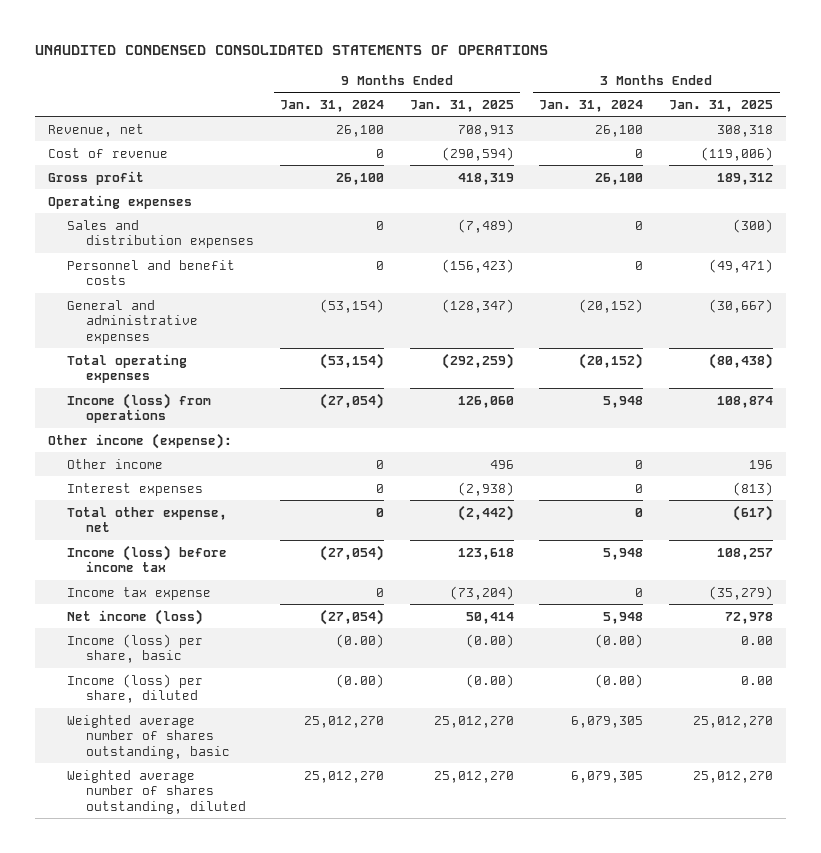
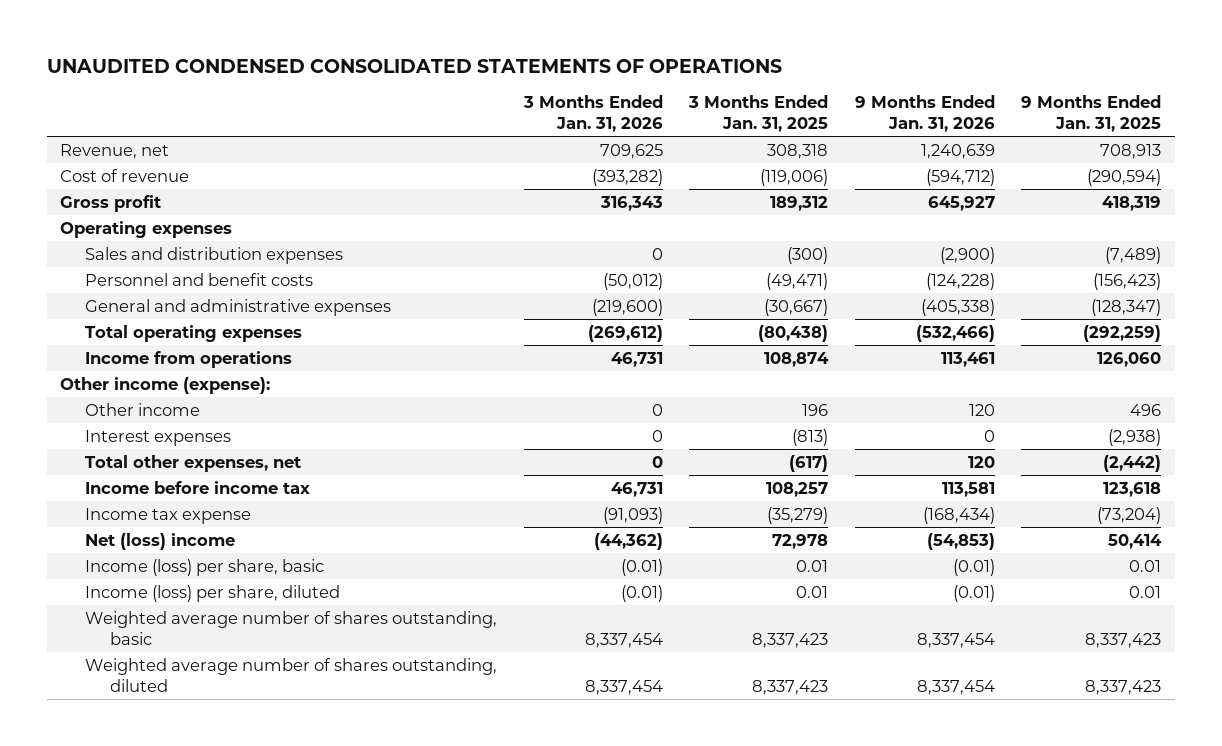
- | 9 Months Ended Jan. 31, 2024 | 9 Months Ended Jan. 31, 2025 | 3 Months Ended Jan. 31, 2024 | 3 Months Ended Jan. 31, 2025
+ | 3 Months Ended Jan. 31, 2026 | 3 Months Ended Jan. 31, 2025 | 9 Months Ended Jan. 31, 2026 | 9 Months Ended Jan. 31, 2025
- Income (loss) from operations | (27,054) | 126,060 | 5,948 | 108,874
+ Income from operations | 46,731 | 108,874 | 113,461 | 126,060
- Total other expense, net | 0 | (2,442) | 0 | (617)
- Income (loss) before income tax | (27,054) | 123,618 | 5,948 | 108,257
+ Total other expenses, net | 0 | (617) | 120 | (2,442)
+ Income before income tax | 46,731 | 108,257 | 113,581 | 123,618
- Net income (loss) | (27,054) | 50,414 | 5,948 | 72,978
- Income (loss) per share, basic | (0.00) | (0.00) | (0.00) | 0.00
- Income (loss) per share, diluted | (0.00) | (0.00) | (0.00) | 0.00
- Weighted average number of shares outstanding, basic | 25,012,270 | 25,012,270 | 6,079,305 | 25,012,270
- Weighted average number of shares outstanding, diluted | 25,012,270 | 25,012,270 | 6,079,305 | 25,012,270
+ Net (loss) income | (44,362) | 72,978 | (54,853) | 50,414
+ Income (loss) per share, basic | (0.01) | 0.01 | (0.01) | 0.01
+ Income (loss) per share, diluted | (0.01) | 0.01 | (0.01) | 0.01
+ Weighted average number of shares outstanding, basic | 8,337,454 | 8,337,423 | 8,337,454 | 8,337,423
+ Weighted average number of shares outstanding, diluted | 8,337,454 | 8,337,423 | 8,337,454 | 8,337,423

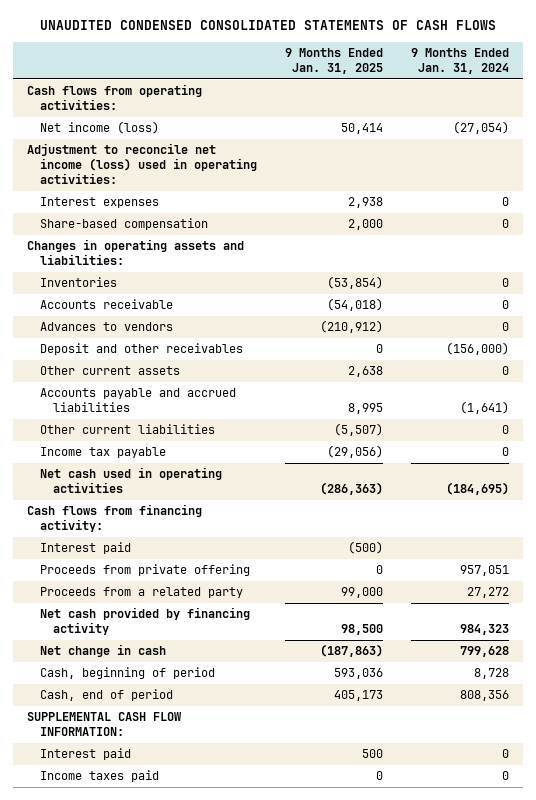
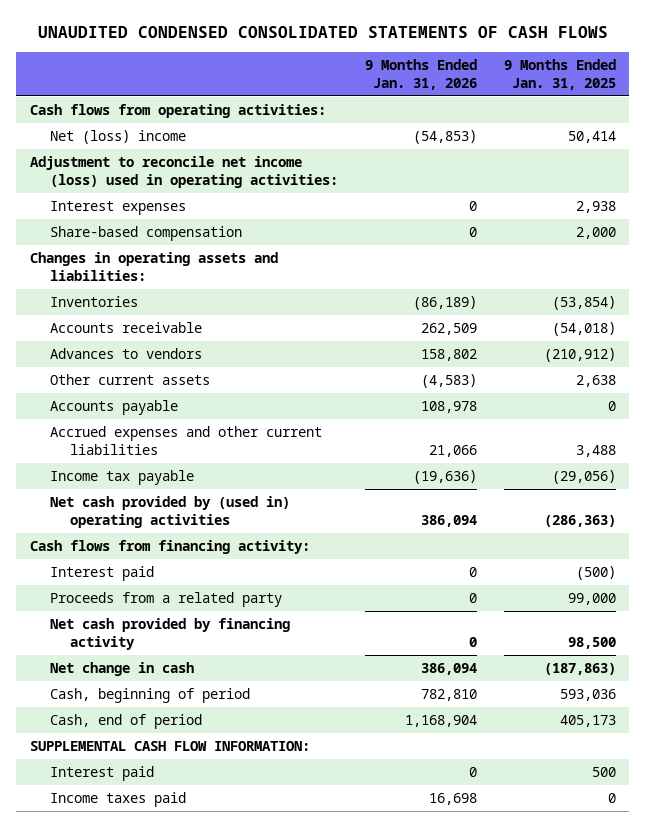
- | 9 Months Ended Jan. 31, 2025 | 9 Months Ended Jan. 31, 2024
+ | 9 Months Ended Jan. 31, 2026 | 9 Months Ended Jan. 31, 2025
- Net income (loss) | 50,414 | (27,054)
+ Net (loss) income | (54,853) | 50,414
- Deposit and other receivables | 0 | (156,000)
- Accounts payable and accrued liabilities | 8,995 | (1,641)
- Other current liabilities | (5,507) | 0
+ Accounts payable | 108,978 | 0
+ Accrued expenses and other current liabilities | 21,066 | 3,488
- Net cash used in operating activities | (286,363) | (184,695)
+ Net cash provided by (used in) operating activities | 386,094 | (286,363)
- Proceeds from private offering | 0 | 957,051

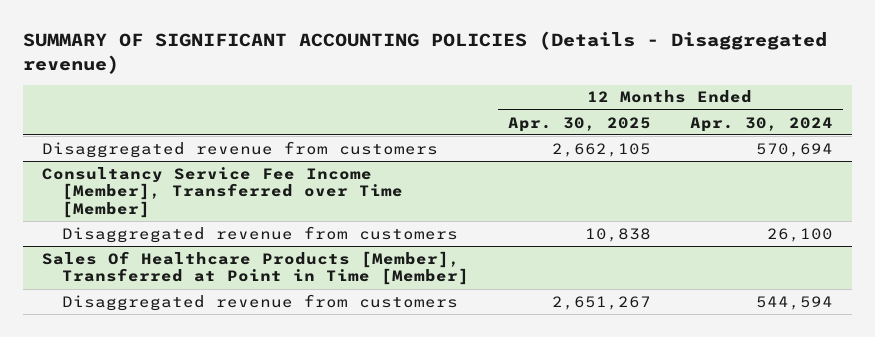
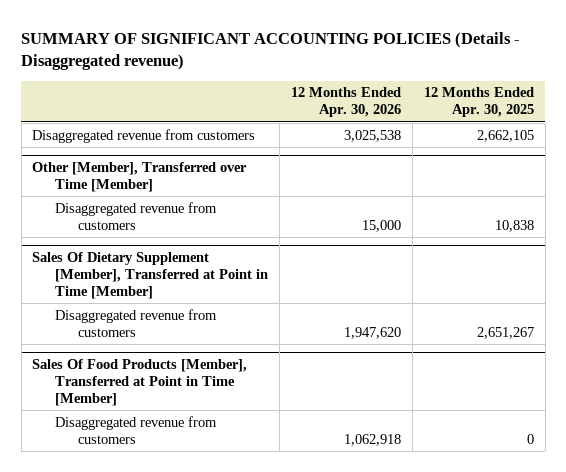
- | 12 Months Ended Apr. 30, 2025 | 12 Months Ended Apr. 30, 2024
+ | 12 Months Ended Apr. 30, 2026 | 12 Months Ended Apr. 30, 2025
- Consultancy Service Fee Income [Member], Transferred over Time [Member]
+ Other [Member], Transferred over Time [Member]
- Sales Of Healthcare Products [Member], Transferred at Point in Time [Member]
+ Sales Of Dietary Supplement [Member], Transferred at Point in Time [Member]
+ Sales Of Food Products [Member], Transferred at Point in Time [Member]
+ Disaggregated revenue from customers | 1,062,918 | 0

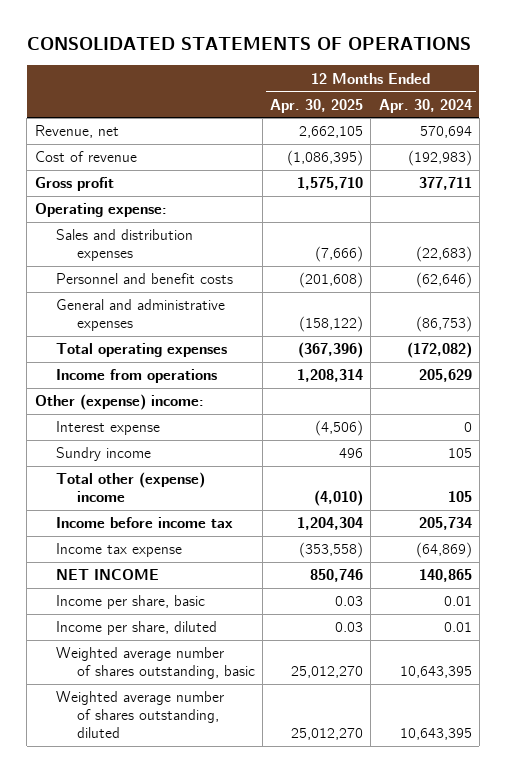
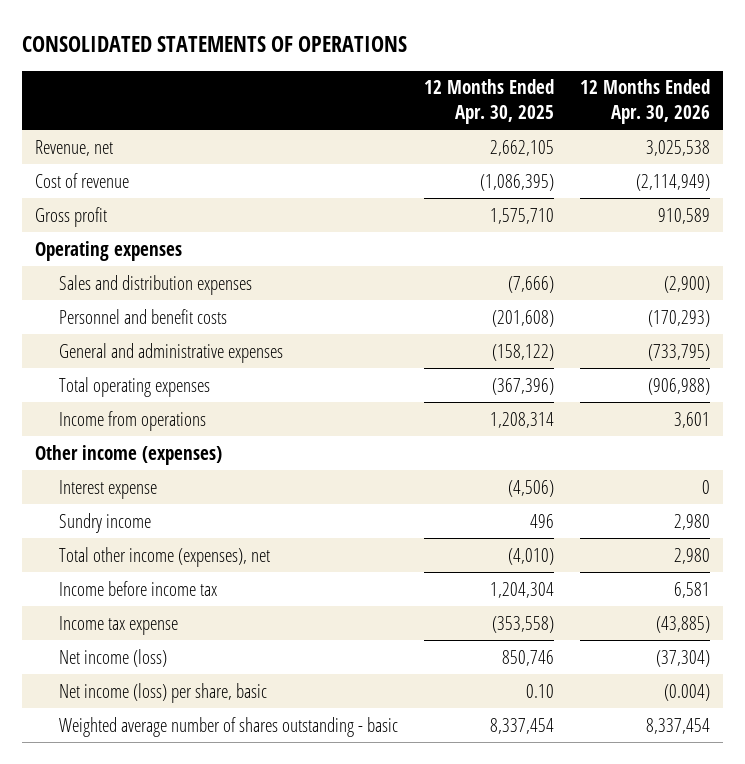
- | 12 Months Ended Apr. 30, 2025 | 12 Months Ended Apr. 30, 2024
+ | 12 Months Ended Apr. 30, 2025 | 12 Months Ended Apr. 30, 2026
- Operating expense:
+ Operating expenses
- Other (expense) income:
+ Other income (expenses)
- Total other (expense) income | (4,010) | 105
+ Total other income (expenses), net | (4,010) | 2,980
- NET INCOME | 850,746 | 140,865
- Income per share, basic | 0.03 | 0.01
- Income per share, diluted | 0.03 | 0.01
- Weighted average number of shares outstanding, basic | 25,012,270 | 10,643,395
- Weighted average number of shares outstanding, diluted | 25,012,270 | 10,643,395
+ Net income (loss) | 850,746 | (37,304)
+ Net income (loss) per share, basic | 0.10 | (0.004)
+ Weighted average number of shares outstanding - basic | 8,337,454 | 8,337,454

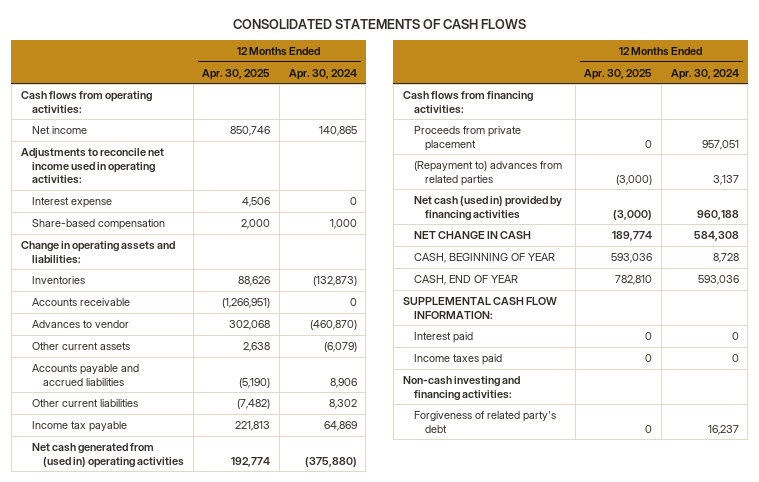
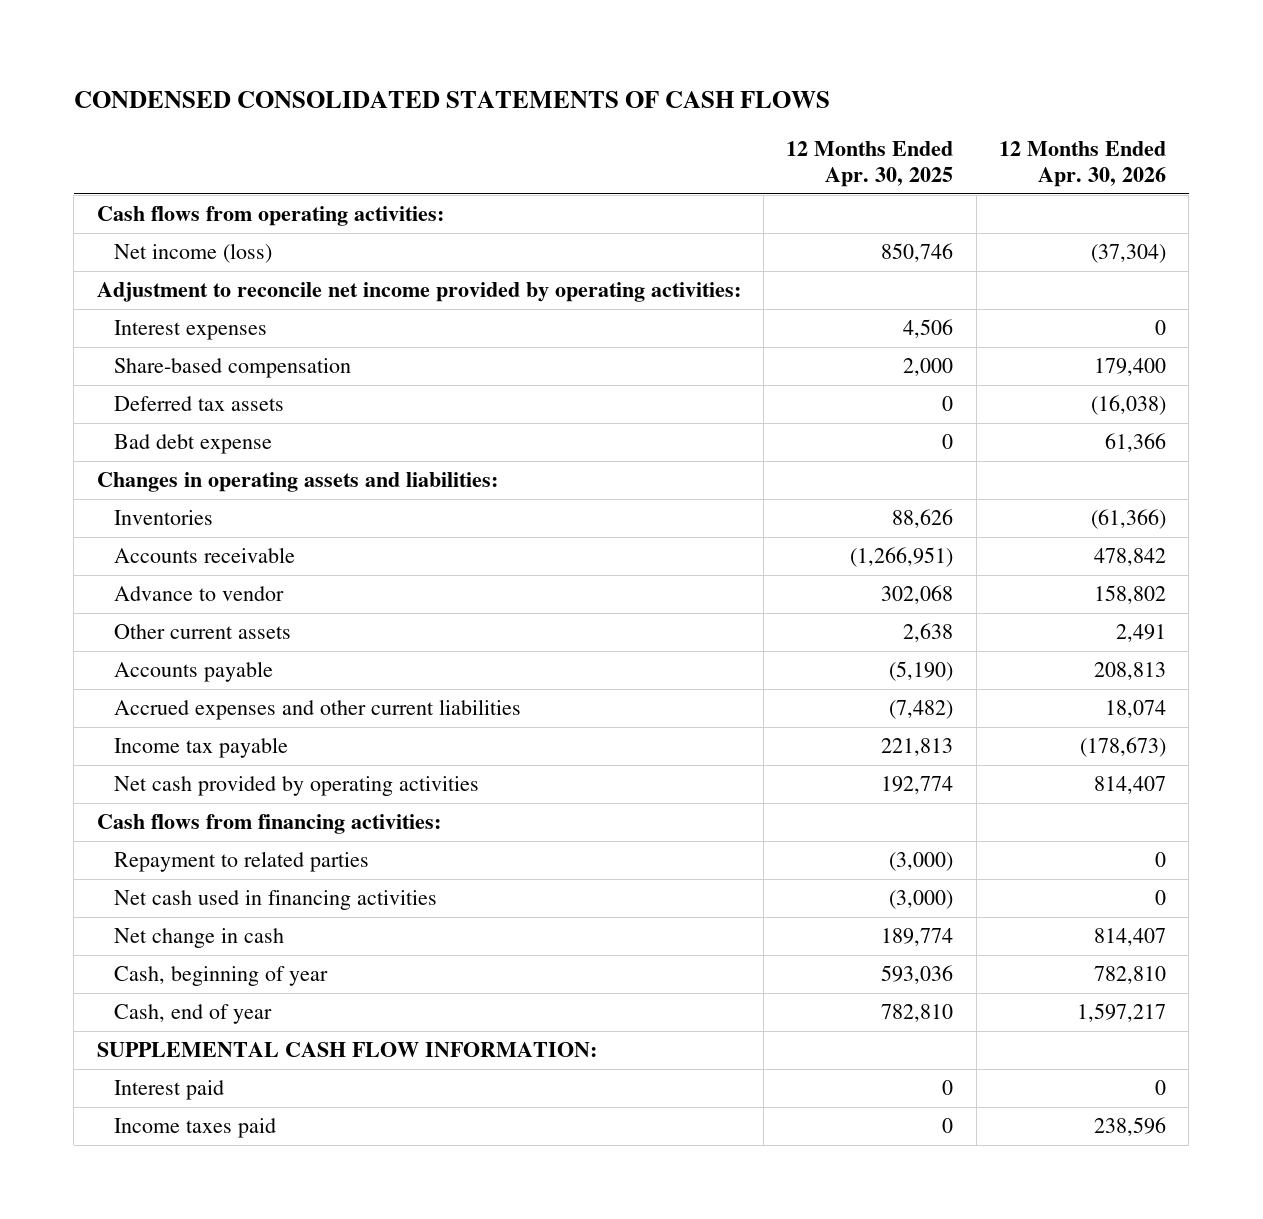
- CONSOLIDATED STATEMENTS OF CASH FLOWS
+ CONDENSED CONSOLIDATED STATEMENTS OF CASH FLOWS
- | 12 Months Ended Apr. 30, 2025 | 12 Months Ended Apr. 30, 2024
+ | 12 Months Ended Apr. 30, 2025 | 12 Months Ended Apr. 30, 2026
- Net income | 850,746 | 140,865
- Adjustments to reconcile net income used in operating activities:
- Interest expense | 4,506 | 0
+ Net income (loss) | 850,746 | (37,304)
+ Adjustment to reconcile net income provided by operating activities:
+ Interest expenses | 4,506 | 0
- Change in operating assets and liabilities:
+ Deferred tax assets | 0 | (16,038)
+ Bad debt expense | 0 | 61,366
+ Changes in operating assets and liabilities:
- Advances to vendor | 302,068 | (460,870)
+ Advance to vendor | 302,068 | 158,802
- Accounts payable and accrued liabilities | (5,190) | 8,906
- Other current liabilities | (7,482) | 8,302
+ Accounts payable | (5,190) | 208,813
+ Accrued expenses and other current liabilities | (7,482) | 18,074
- Net cash generated from (used in) operating activities | 192,774 | (375,880)
+ Net cash provided by operating activities | 192,774 | 814,407
- Proceeds from private placement | 0 | 957,051
- (Repayment to) advances from related parties | (3,000) | 3,137
- Net cash (used in) provided by financing activities | (3,000) | 960,188
- NET CHANGE IN CASH | 189,774 | 584,308
- CASH, BEGINNING OF YEAR | 593,036 | 8,728
- CASH, END OF YEAR | 782,810 | 593,036
+ Repayment to related parties | (3,000) | 0
+ Net cash used in financing activities | (3,000) | 0
+ Net change in cash | 189,774 | 814,407
+ Cash, beginning of year | 593,036 | 782,810
+ Cash, end of year | 782,810 | 1,597,217
- Non-cash investing and financing activities:
- Forgiveness of related party's debt | 0 | 16,237

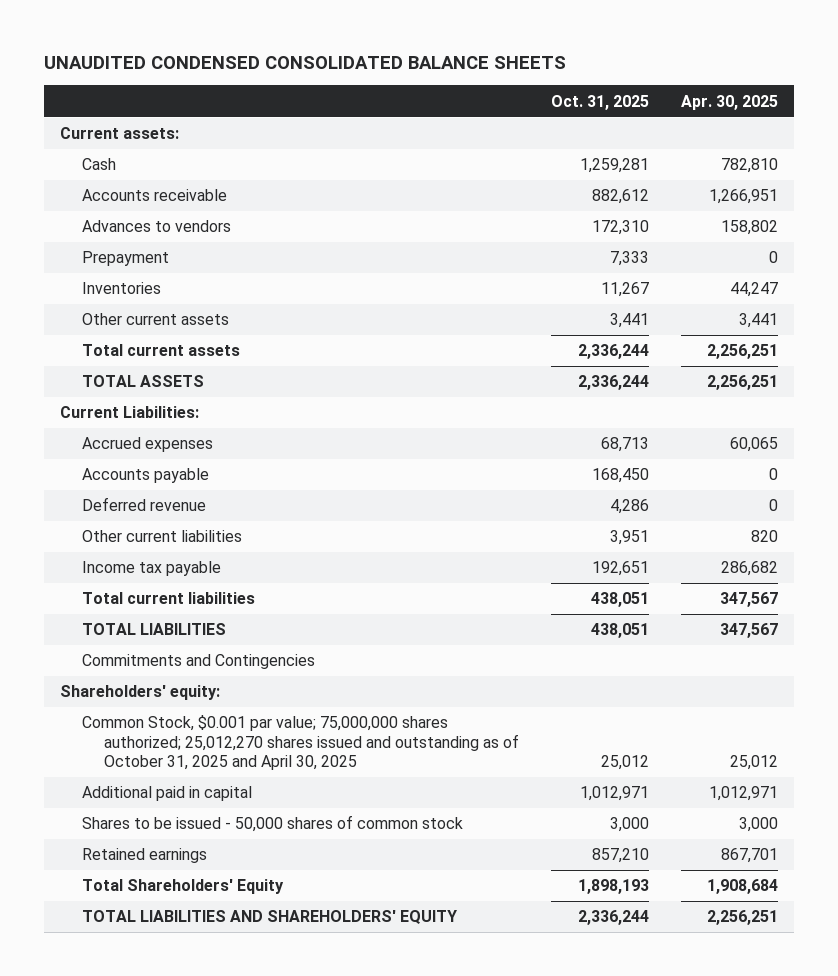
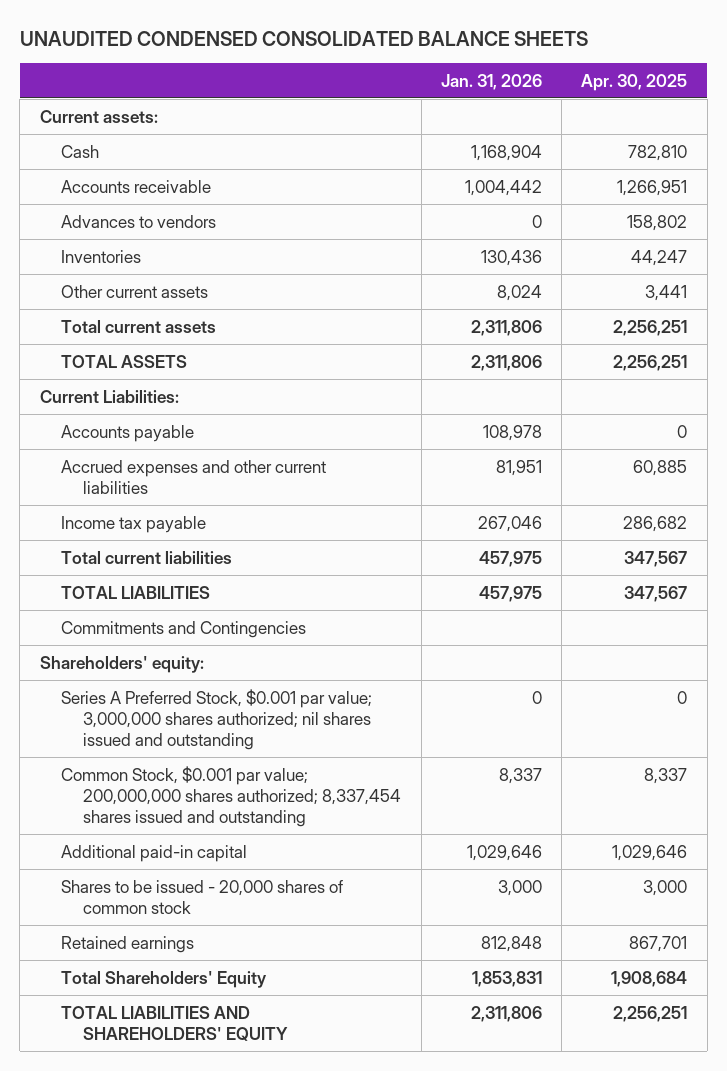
- | Oct. 31, 2025 | Apr. 30, 2025
+ | Jan. 31, 2026 | Apr. 30, 2025
- Prepayment | 7,333 | 0
- Accrued expenses | 68,713 | 60,065
- Deferred revenue | 4,286 | 0
- Other current liabilities | 3,951 | 820
+ Accrued expenses and other current liabilities | 81,951 | 60,885
- Common Stock, $0.001 par value; 75,000,000 shares authorized; 25,012,270 shares issued and outstanding as of October 31, 2025 and April 30, 2025 | 25,012 | 25,012
- Additional paid in capital | 1,012,971 | 1,012,971
- Shares to be issued - 50,000 shares of common stock | 3,000 | 3,000
+ Series A Preferred Stock, $0.001 par value; 3,000,000 shares authorized; nil shares issued and outstanding | 0 | 0
+ Common Stock, $0.001 par value; 200,000,000 shares authorized; 8,337,454 shares issued and outstanding | 8,337 | 8,337
+ Additional paid-in capital | 1,029,646 | 1,029,646
+ Shares to be issued - 20,000 shares of common stock | 3,000 | 3,000

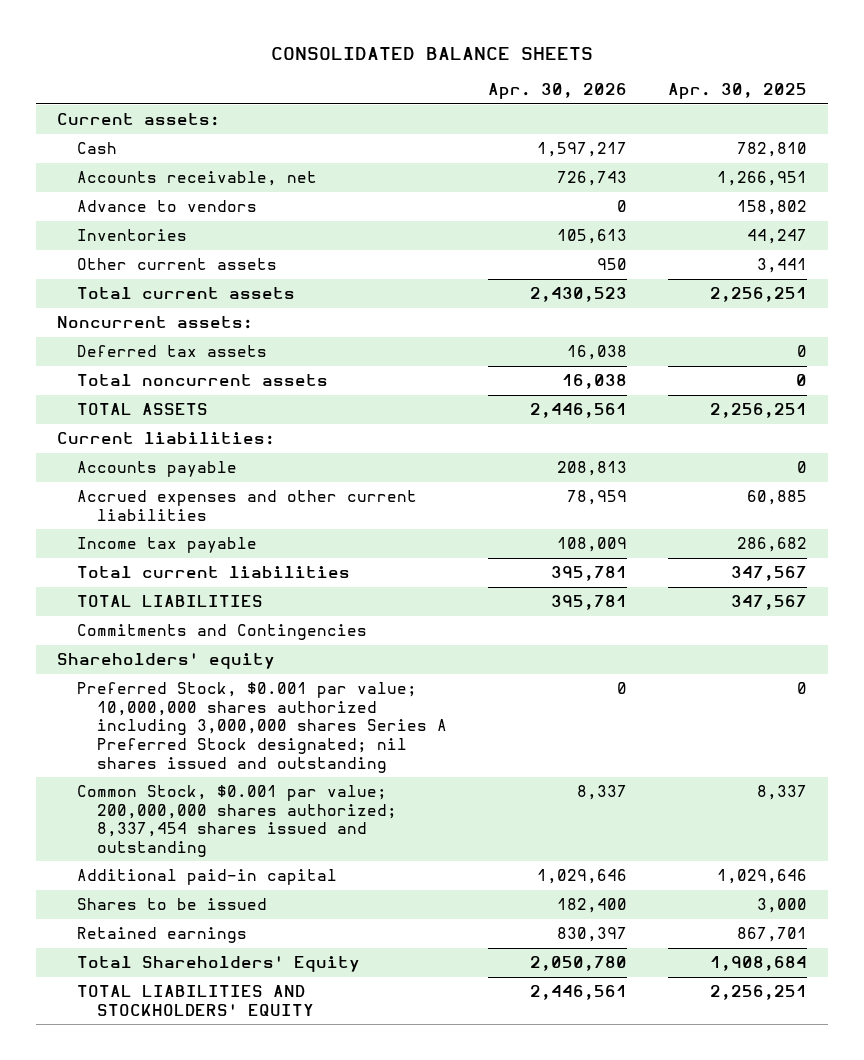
- UNAUDITED CONDENSED CONSOLIDATED BALANCE SHEETS
+ CONSOLIDATED BALANCE SHEETS
- | Jan. 31, 2026 | Apr. 30, 2025
+ | Apr. 30, 2026 | Apr. 30, 2025
- Accounts receivable | 1,004,442 | 1,266,951
- Advances to vendors | 0 | 158,802
+ Accounts receivable, net | 726,743 | 1,266,951
+ Advance to vendors | 0 | 158,802
+ Noncurrent assets:
+ Deferred tax assets | 16,038 | 0
+ Total noncurrent assets | 16,038 | 0
- Current Liabilities:
+ Current liabilities:
- Shareholders' equity:
- Series A Preferred Stock, $0.001 par value; 3,000,000 shares authorized; nil shares issued and outstanding | 0 | 0
+ Shareholders' equity
+ Preferred Stock, $0.001 par value; 10,000,000 shares authorized including 3,000,000 shares Series A Preferred Stock designated; nil shares issued and outstanding | 0 | 0
- Shares to be issued - 20,000 shares of common stock | 3,000 | 3,000
+ Shares to be issued | 182,400 | 3,000
- TOTAL LIABILITIES AND SHAREHOLDERS' EQUITY | 2,311,806 | 2,256,251
+ TOTAL LIABILITIES AND STOCKHOLDERS' EQUITY | 2,446,561 | 2,256,251

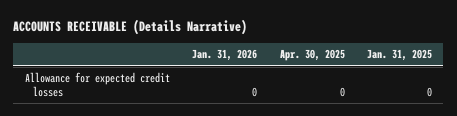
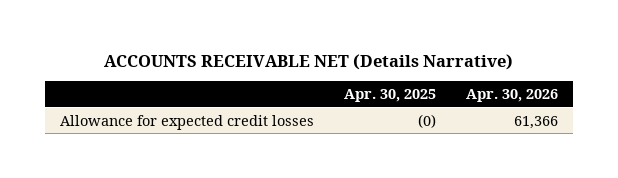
- ACCOUNTS RECEIVABLE (Details Narrative)
+ ACCOUNTS RECEIVABLE NET (Details Narrative)
- | Jan. 31, 2026 | Apr. 30, 2025 | Jan. 31, 2025
+ | Apr. 30, 2025 | Apr. 30, 2026
- Allowance for expected credit losses | 0 | 0 | 0
+ Allowance for expected credit losses | (0) | 61,366

